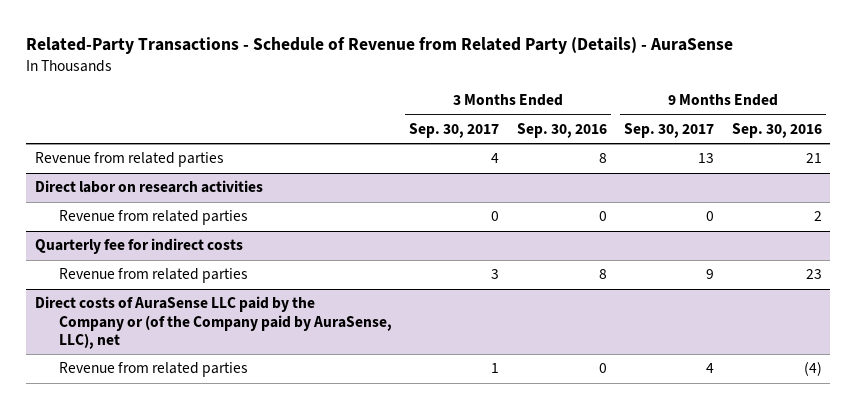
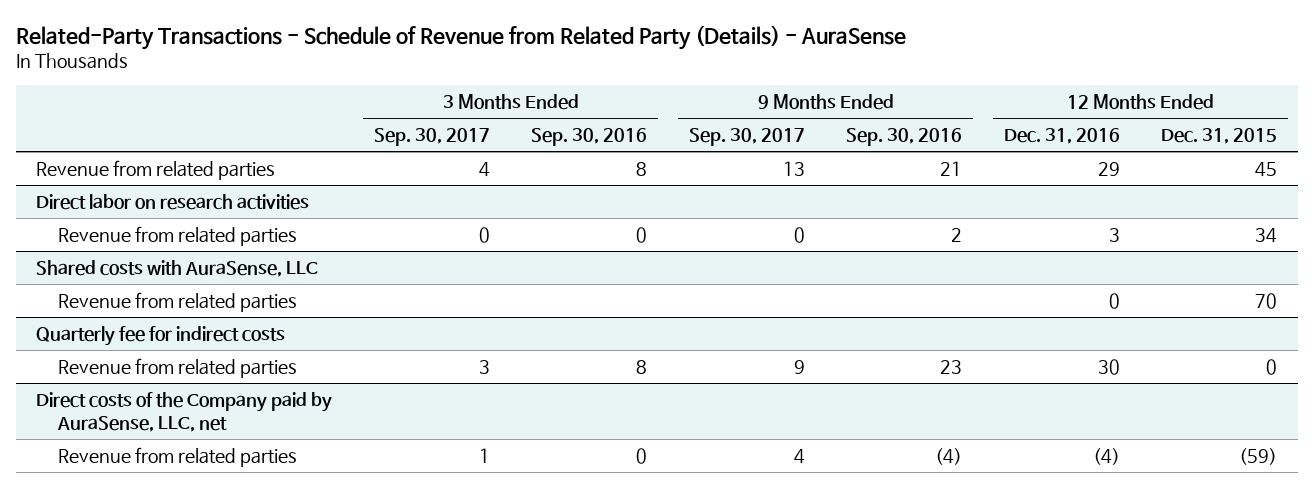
- | 3 Months Ended Sep. 30, 2017 | 3 Months Ended Sep. 30, 2016 | 9 Months Ended Sep. 30, 2017 | 9 Months Ended Sep. 30, 2016
+ | 3 Months Ended Sep. 30, 2017 | 3 Months Ended Sep. 30, 2016 | 9 Months Ended Sep. 30, 2017 | 9 Months Ended Sep. 30, 2016 | 12 Months Ended Dec. 31, 2016 | 12 Months Ended Dec. 31, 2015
+ Shared costs with AuraSense, LLC
+ Revenue from related parties | | | | | 0 | 70
- Direct costs of AuraSense LLC paid by the Company or (of the Company paid by AuraSense, LLC), net
+ Direct costs of the Company paid by AuraSense, LLC, net

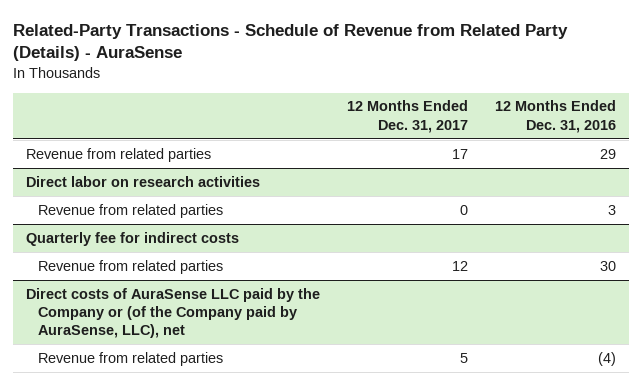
- | 3 Months Ended Sep. 30, 2017 | 3 Months Ended Sep. 30, 2016 | 9 Months Ended Sep. 30, 2017 | 9 Months Ended Sep. 30, 2016 | 12 Months Ended Dec. 31, 2016 | 12 Months Ended Dec. 31, 2015
+ | 12 Months Ended Dec. 31, 2017 | 12 Months Ended Dec. 31, 2016
- Shared costs with AuraSense, LLC
- Revenue from related parties | | | | | 0 | 70
- Direct costs of the Company paid by AuraSense, LLC, net
+ Direct costs of AuraSense LLC paid by the Company or (of the Company paid by AuraSense, LLC), net

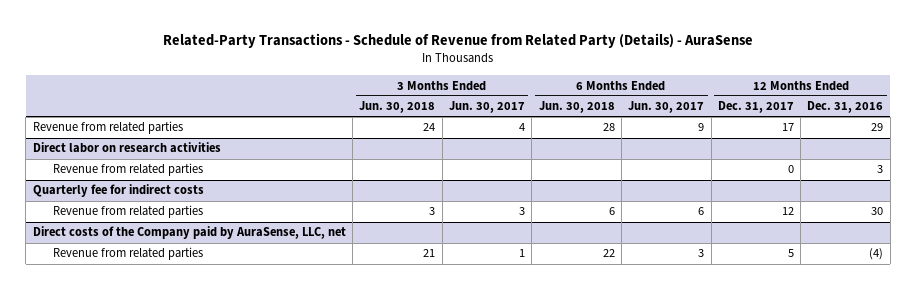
- | 12 Months Ended Dec. 31, 2017 | 12 Months Ended Dec. 31, 2016
+ | 3 Months Ended Jun. 30, 2018 | 3 Months Ended Jun. 30, 2017 | 6 Months Ended Jun. 30, 2018 | 6 Months Ended Jun. 30, 2017 | 12 Months Ended Dec. 31, 2017 | 12 Months Ended Dec. 31, 2016
- Direct costs of AuraSense LLC paid by the Company or (of the Company paid by AuraSense, LLC), net
+ Direct costs of the Company paid by AuraSense, LLC, net

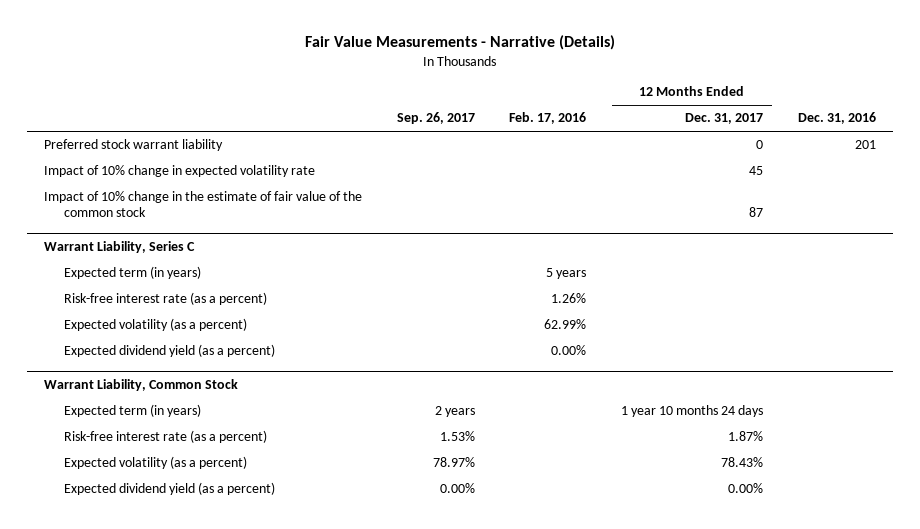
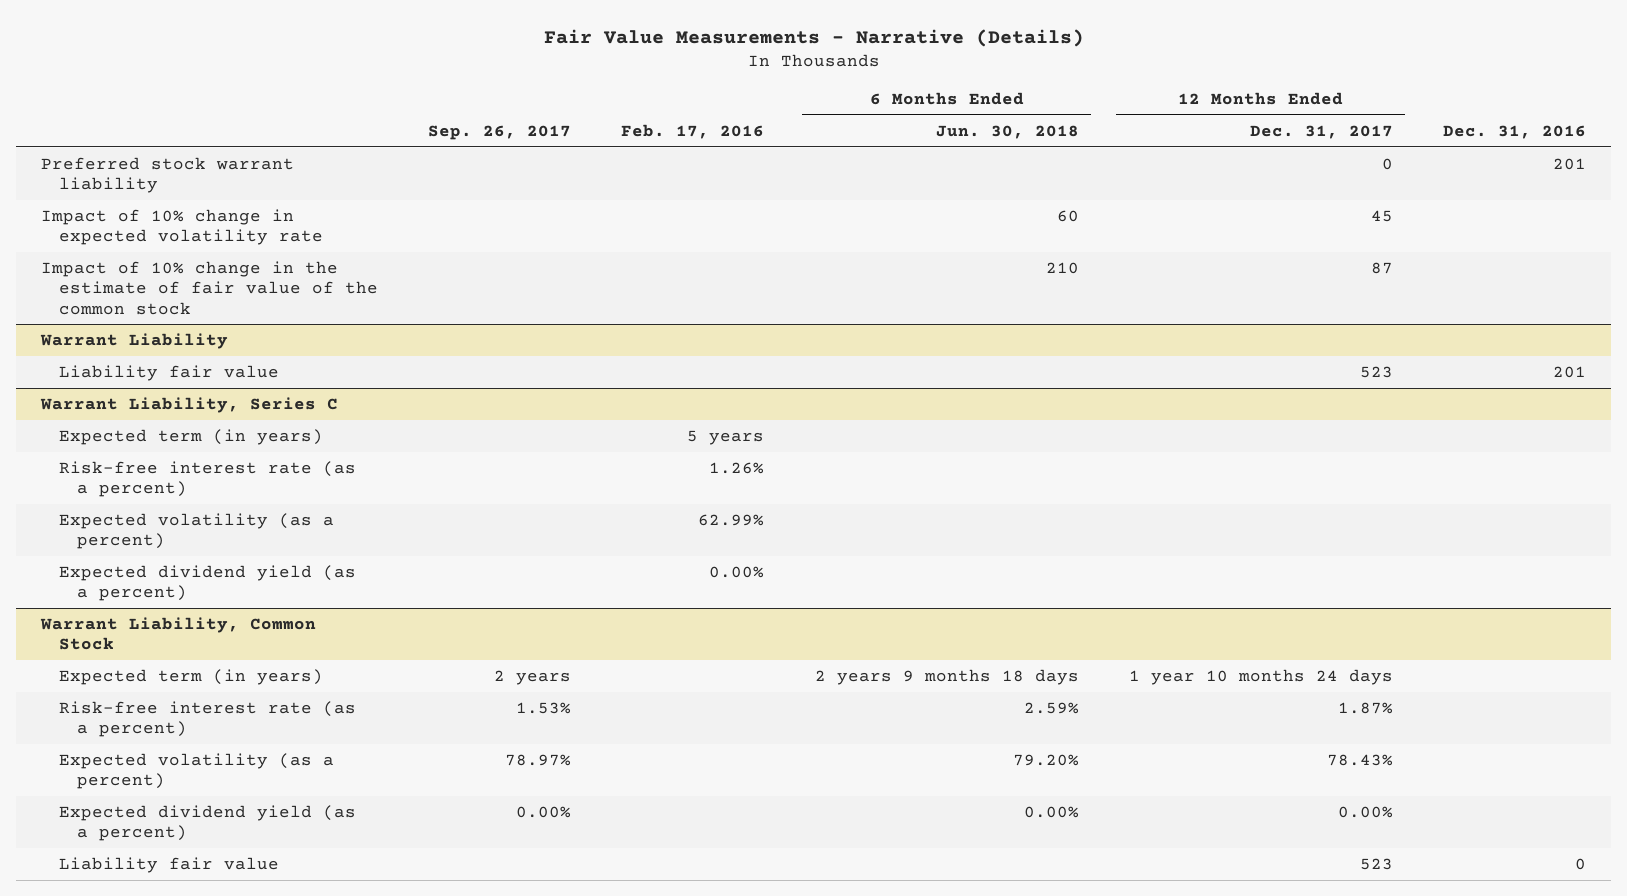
- | Sep. 26, 2017 | Feb. 17, 2016 | 12 Months Ended Dec. 31, 2017 | Dec. 31, 2016
+ | Sep. 26, 2017 | Feb. 17, 2016 | 6 Months Ended Jun. 30, 2018 | 12 Months Ended Dec. 31, 2017 | Dec. 31, 2016
+ Warrant Liability
+ Liability fair value | | | | 523 | 201
@ Warrant Liability, Common Stock
+ Liability fair value | | | | 523 | 0

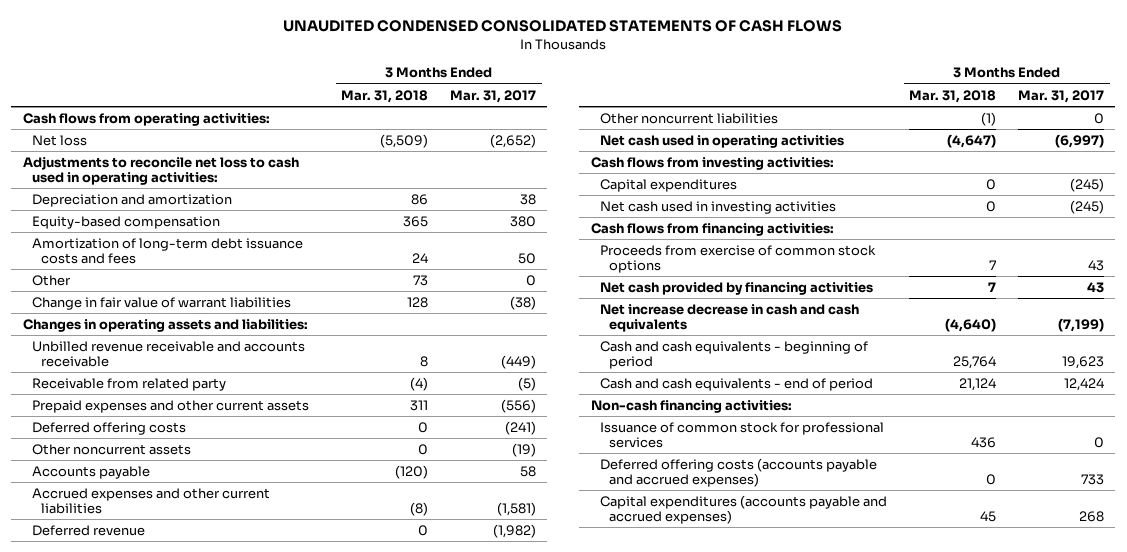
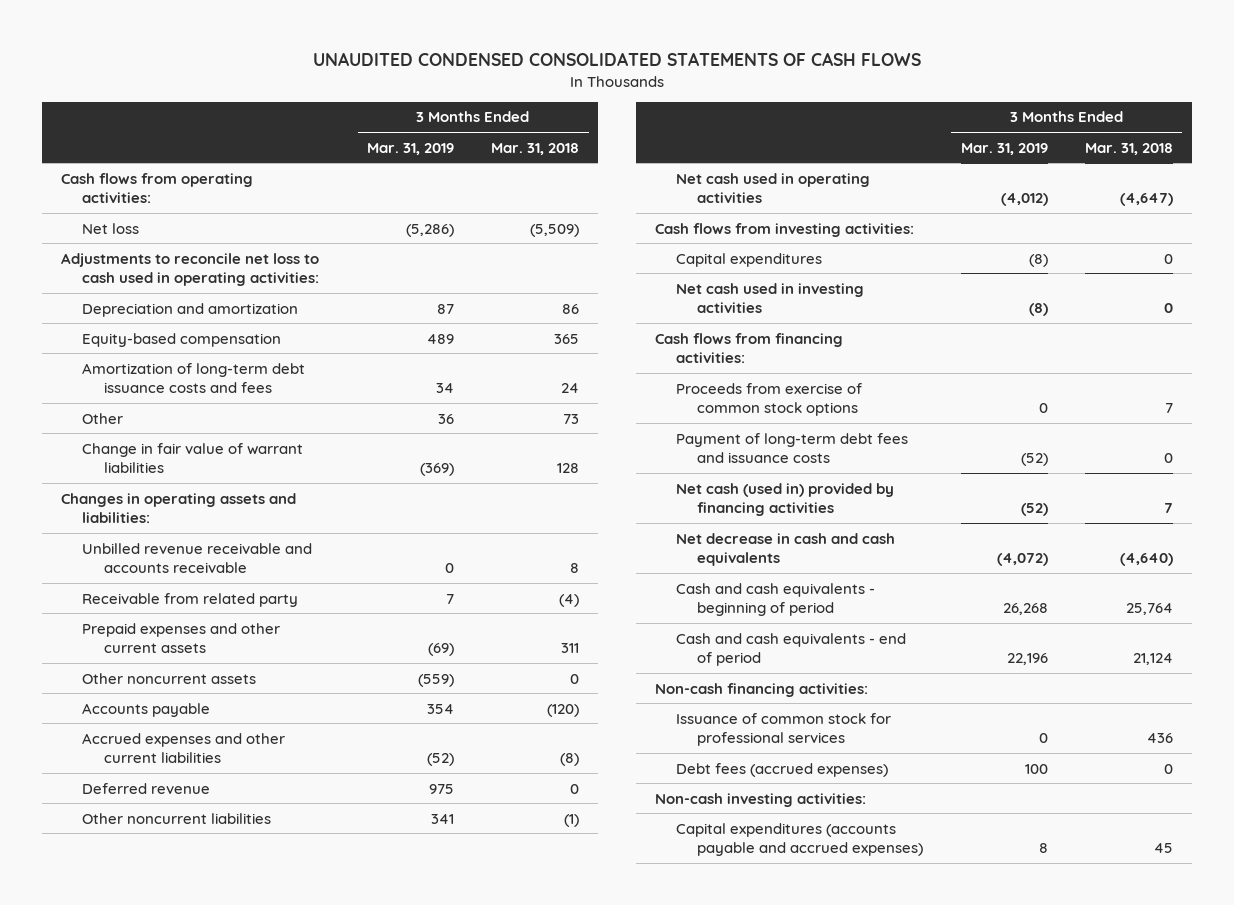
- | 3 Months Ended Mar. 31, 2018 | 3 Months Ended Mar. 31, 2017
+ | 3 Months Ended Mar. 31, 2019 | 3 Months Ended Mar. 31, 2018
- Deferred offering costs | 0 | (241)
- Net cash provided by financing activities | 7 | 43
- Net increase decrease in cash and cash equivalents | (4,640) | (7,199)
+ Payment of long-term debt fees and issuance costs | (52) | 0
+ Net cash (used in) provided by financing activities | (52) | 7
+ Net decrease in cash and cash equivalents | (4,072) | (4,640)
- Deferred offering costs (accounts payable and accrued expenses) | 0 | 733
+ Debt fees (accrued expenses) | 100 | 0
+ Non-cash investing activities:

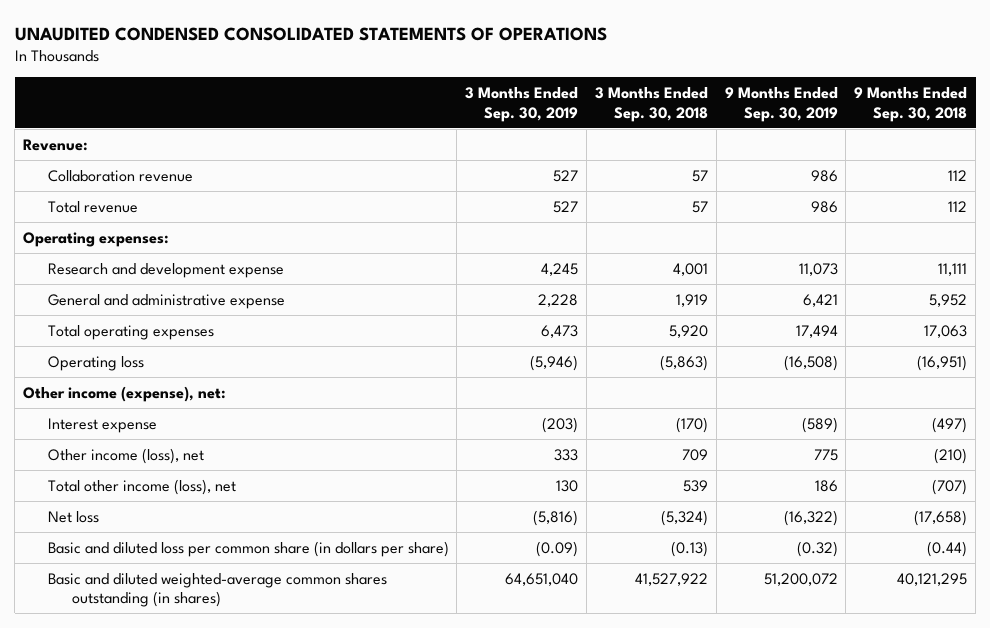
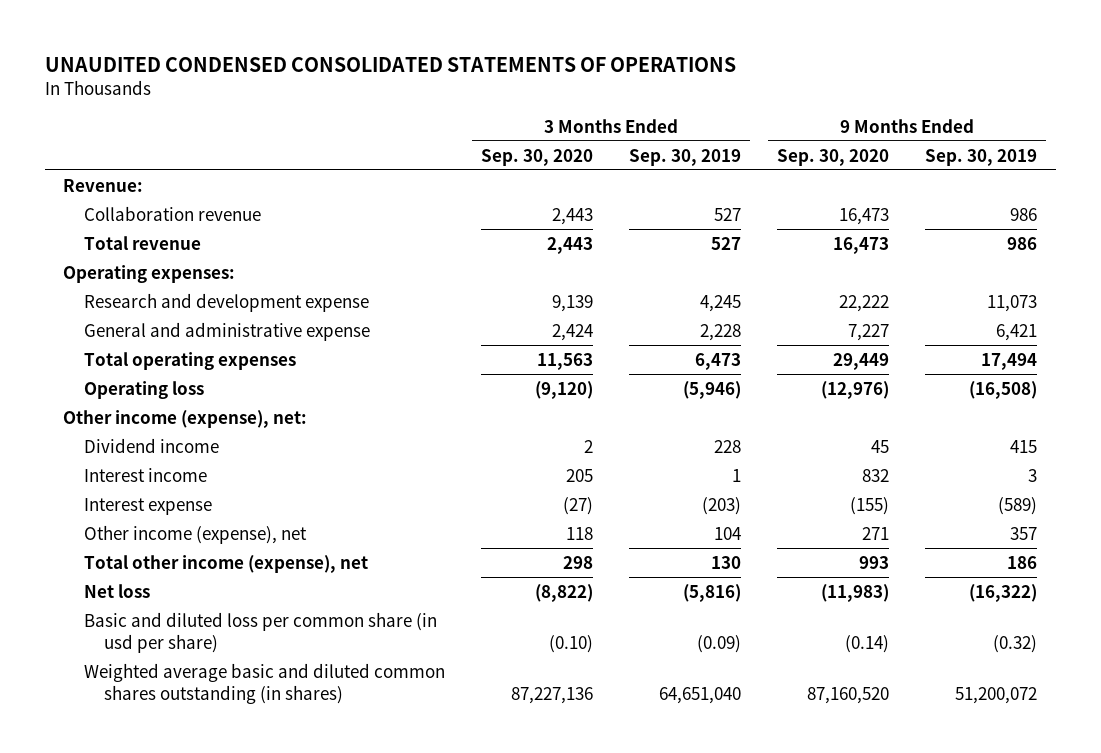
- | 3 Months Ended Sep. 30, 2019 | 3 Months Ended Sep. 30, 2018 | 9 Months Ended Sep. 30, 2019 | 9 Months Ended Sep. 30, 2018
+ | 3 Months Ended Sep. 30, 2020 | 3 Months Ended Sep. 30, 2019 | 9 Months Ended Sep. 30, 2020 | 9 Months Ended Sep. 30, 2019
+ Dividend income | 2 | 228 | 45 | 415
+ Interest income | 205 | 1 | 832 | 3
- Other income (loss), net | 333 | 709 | 775 | (210)
- Total other income (loss), net | 130 | 539 | 186 | (707)
+ Other income (expense), net | 118 | 104 | 271 | 357
+ Total other income (expense), net | 298 | 130 | 993 | 186
- Basic and diluted loss per common share (in dollars per share) | (0.09) | (0.13) | (0.32) | (0.44)
- Basic and diluted weighted-average common shares outstanding (in shares) | 64,651,040 | 41,527,922 | 51,200,072 | 40,121,295
+ Basic and diluted loss per common share (in usd per share) | (0.10) | (0.09) | (0.14) | (0.32)
+ Weighted average basic and diluted common shares outstanding (in shares) | 87,227,136 | 64,651,040 | 87,160,520 | 51,200,072

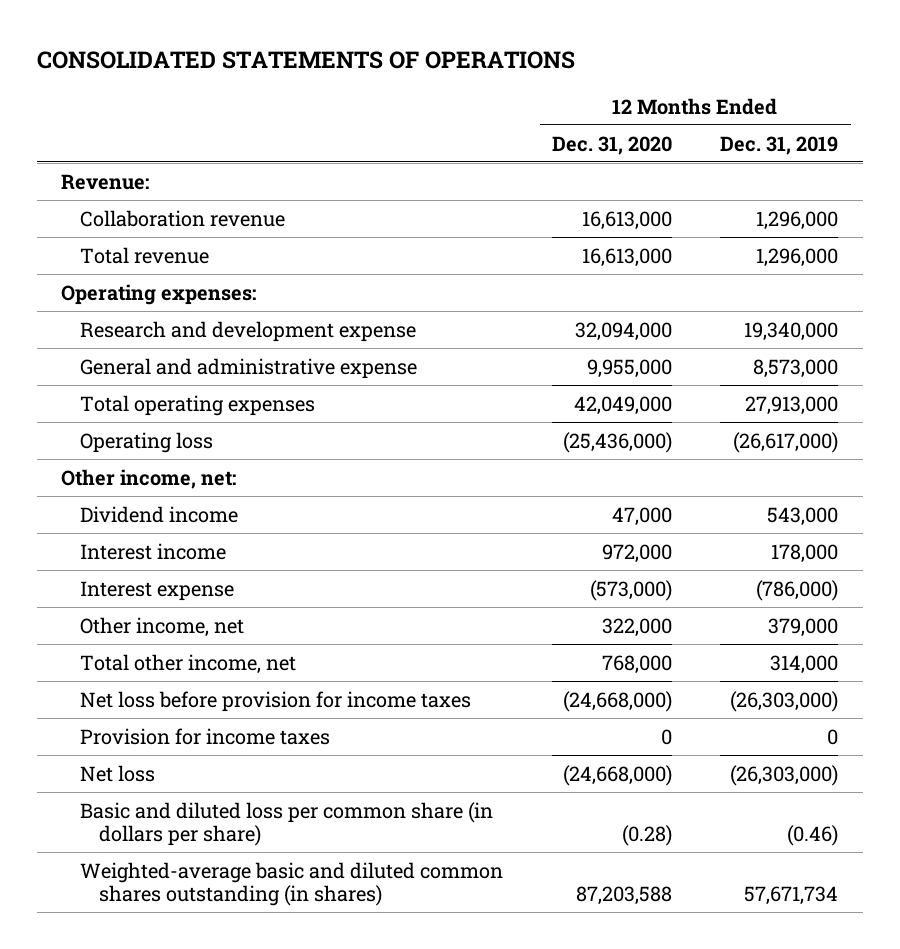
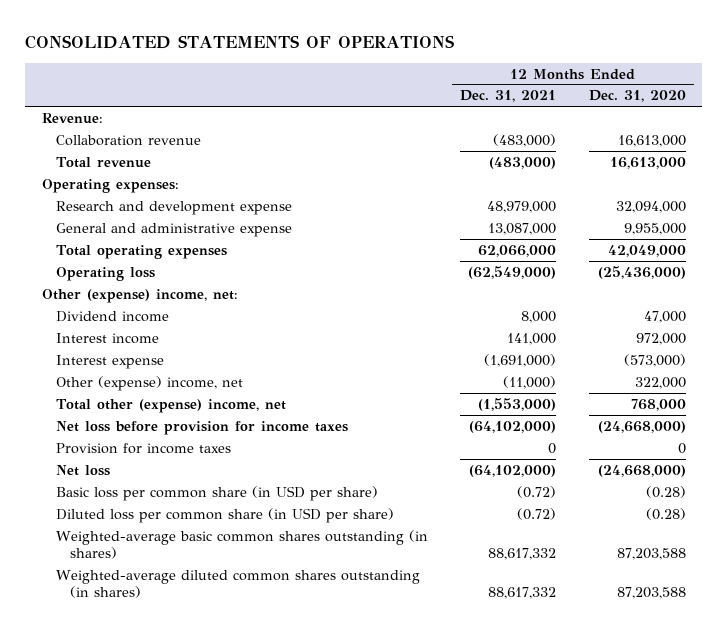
- | 12 Months Ended Dec. 31, 2020 | 12 Months Ended Dec. 31, 2019
+ | 12 Months Ended Dec. 31, 2021 | 12 Months Ended Dec. 31, 2020
- Other income, net:
+ Other (expense) income, net:
- Other income, net | 322,000 | 379,000
- Total other income, net | 768,000 | 314,000
+ Other (expense) income, net | (11,000) | 322,000
+ Total other (expense) income, net | (1,553,000) | 768,000
- Basic and diluted loss per common share (in dollars per share) | (0.28) | (0.46)
- Weighted-average basic and diluted common shares outstanding (in shares) | 87,203,588 | 57,671,734
+ Basic loss per common share (in USD per share) | (0.72) | (0.28)
+ Diluted loss per common share (in USD per share) | (0.72) | (0.28)
+ Weighted-average basic common shares outstanding (in shares) | 88,617,332 | 87,203,588
+ Weighted-average diluted common shares outstanding (in shares) | 88,617,332 | 87,203,588

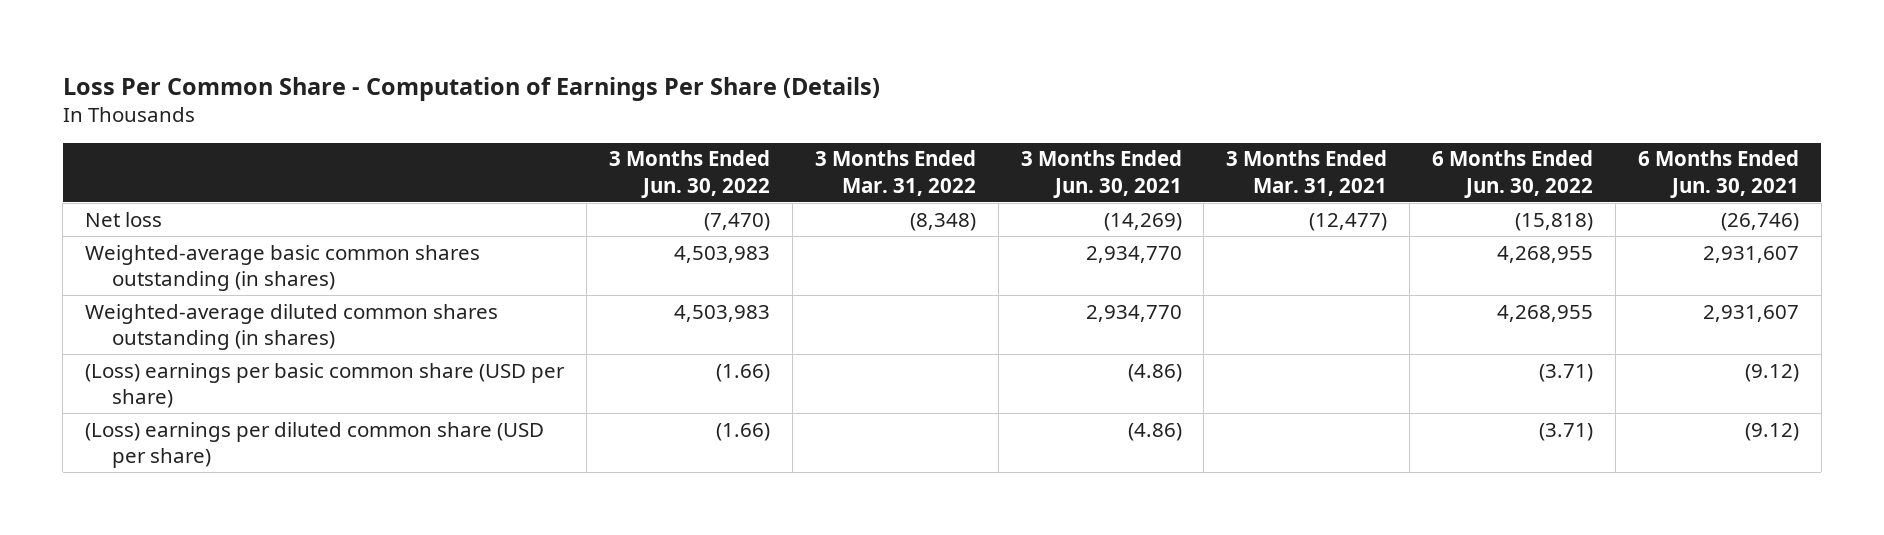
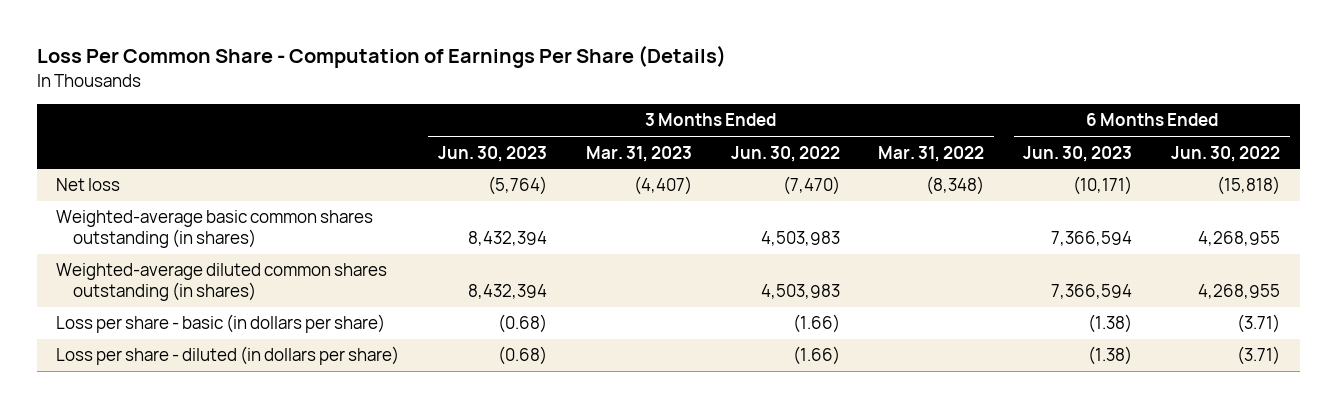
- | 3 Months Ended Jun. 30, 2022 | 3 Months Ended Mar. 31, 2022 | 3 Months Ended Jun. 30, 2021 | 3 Months Ended Mar. 31, 2021 | 6 Months Ended Jun. 30, 2022 | 6 Months Ended Jun. 30, 2021
+ | 3 Months Ended Jun. 30, 2023 | 3 Months Ended Mar. 31, 2023 | 3 Months Ended Jun. 30, 2022 | 3 Months Ended Mar. 31, 2022 | 6 Months Ended Jun. 30, 2023 | 6 Months Ended Jun. 30, 2022
- (Loss) earnings per basic common share (USD per share) | (1.66) | | (4.86) | | (3.71) | (9.12)
- (Loss) earnings per diluted common share (USD per share) | (1.66) | | (4.86) | | (3.71) | (9.12)
+ Loss per share - basic (in dollars per share) | (0.68) | | (1.66) | | (1.38) | (3.71)
+ Loss per share - diluted (in dollars per share) | (0.68) | | (1.66) | | (1.38) | (3.71)

